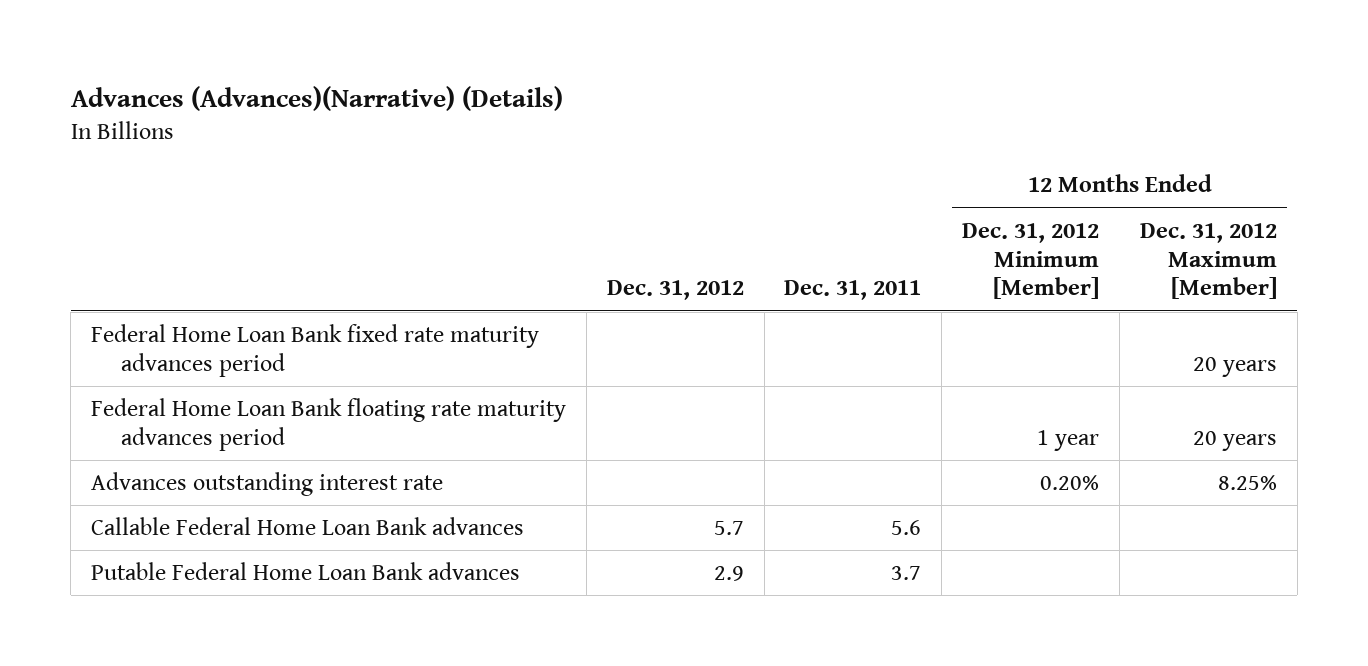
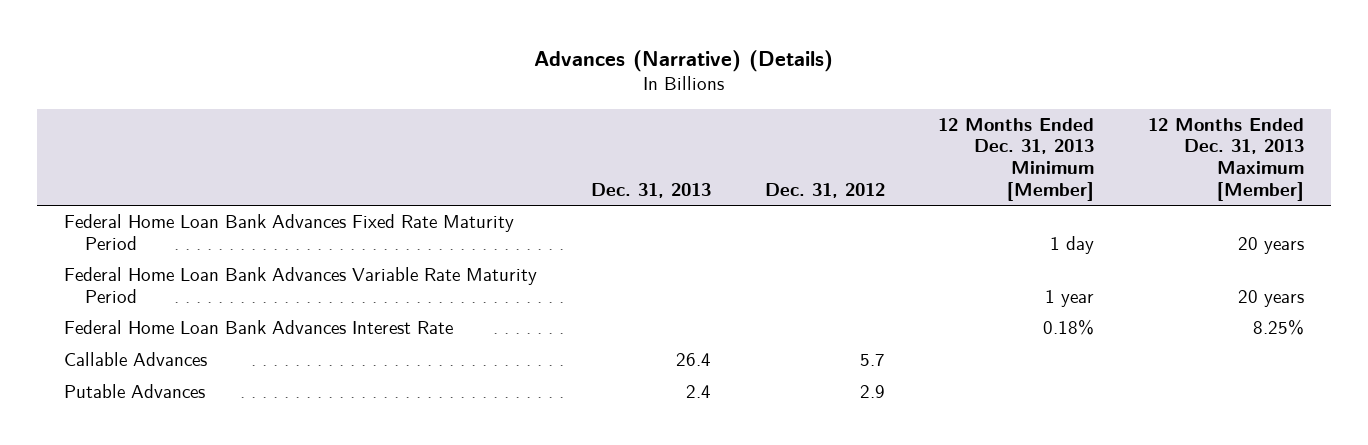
- Advances (Advances)(Narrative) (Details)
+ Advances (Narrative) (Details)
- | Dec. 31, 2012 | Dec. 31, 2011 | 12 Months Ended Dec. 31, 2012 Minimum [Member] | 12 Months Ended Dec. 31, 2012 Maximum [Member]
+ | Dec. 31, 2013 | Dec. 31, 2012 | 12 Months Ended Dec. 31, 2013 Minimum [Member] | 12 Months Ended Dec. 31, 2013 Maximum [Member]
- Federal Home Loan Bank fixed rate maturity advances period | | | | 20 years
- Federal Home Loan Bank floating rate maturity advances period | | | 1 year | 20 years
- Advances outstanding interest rate | | | 0.20% | 8.25%
- Callable Federal Home Loan Bank advances | 5.7 | 5.6 | |
- Putable Federal Home Loan Bank advances | 2.9 | 3.7 | |
+ Federal Home Loan Bank Advances Fixed Rate Maturity Period | | | 1 day | 20 years
+ Federal Home Loan Bank Advances Variable Rate Maturity Period | | | 1 year | 20 years
+ Federal Home Loan Bank Advances Interest Rate | | | 0.18% | 8.25%
+ Callable Advances | 26.4 | 5.7 | |
+ Putable Advances | 2.4 | 2.9 | |

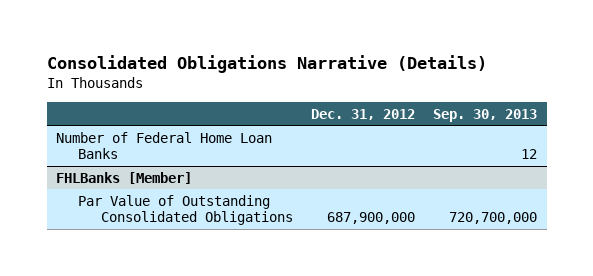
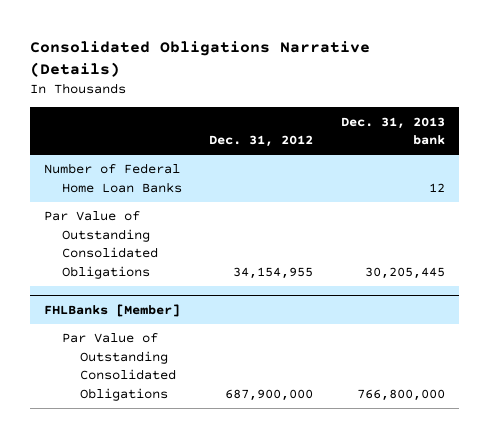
- | Dec. 31, 2012 | Sep. 30, 2013
+ | Dec. 31, 2012 | Dec. 31, 2013 bank
+ Par Value of Outstanding Consolidated Obligations | 34,154,955 | 30,205,445

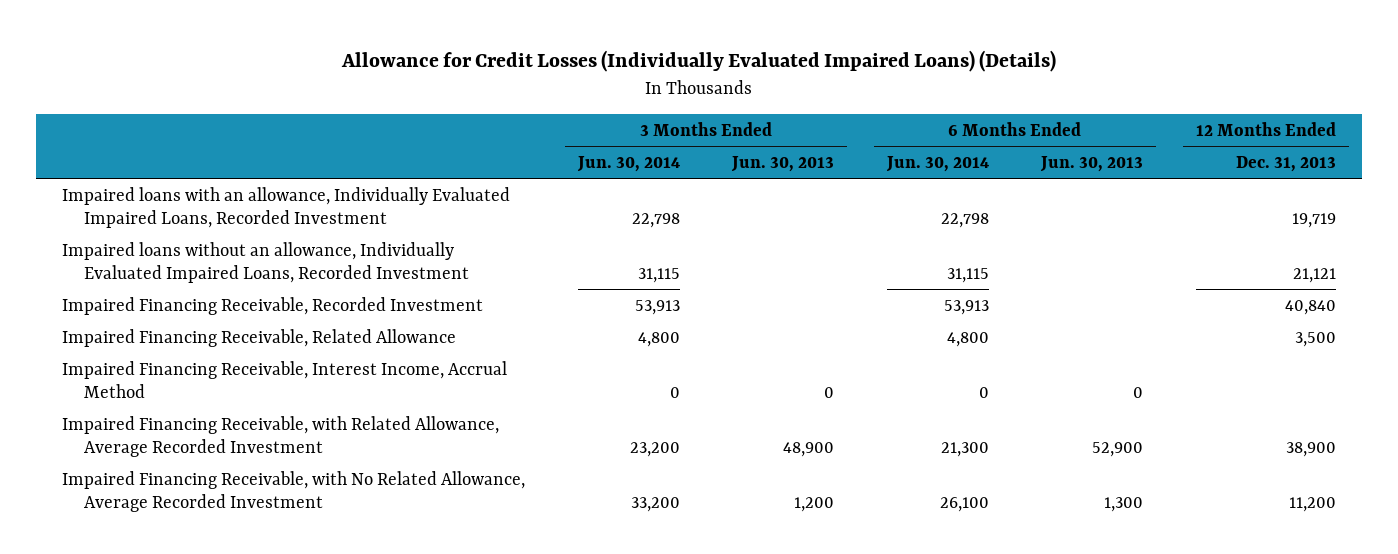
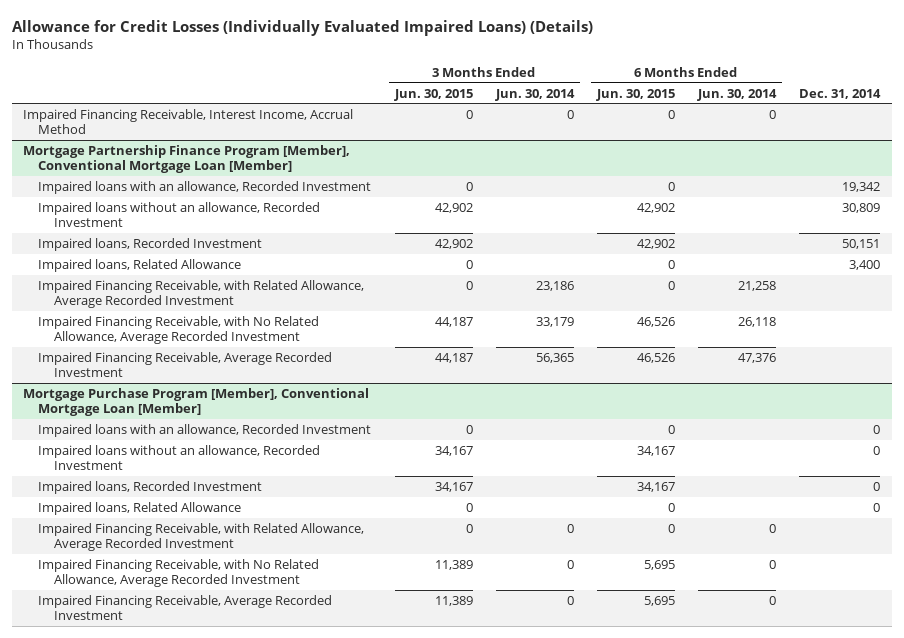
- | 3 Months Ended Jun. 30, 2014 | 3 Months Ended Jun. 30, 2013 | 6 Months Ended Jun. 30, 2014 | 6 Months Ended Jun. 30, 2013 | 12 Months Ended Dec. 31, 2013
+ | 3 Months Ended Jun. 30, 2015 | 3 Months Ended Jun. 30, 2014 | 6 Months Ended Jun. 30, 2015 | 6 Months Ended Jun. 30, 2014 | Dec. 31, 2014
- Impaired loans with an allowance, Individually Evaluated Impaired Loans, Recorded Investment | 22,798 | | 22,798 | | 19,719
- Impaired loans without an allowance, Individually Evaluated Impaired Loans, Recorded Investment | 31,115 | | 31,115 | | 21,121
- Impaired Financing Receivable, Recorded Investment | 53,913 | | 53,913 | | 40,840
- Impaired Financing Receivable, Related Allowance | 4,800 | | 4,800 | | 3,500
- Impaired Financing Receivable, with Related Allowance, Average Recorded Investment | 23,200 | 48,900 | 21,300 | 52,900 | 38,900
- Impaired Financing Receivable, with No Related Allowance, Average Recorded Investment | 33,200 | 1,200 | 26,100 | 1,300 | 11,200
+ Mortgage Partnership Finance Program [Member], Conventional Mortgage Loan [Member]
+ Impaired loans with an allowance, Recorded Investment | 0 | | 0 | | 19,342
+ Impaired loans without an allowance, Recorded Investment | 42,902 | | 42,902 | | 30,809
+ Impaired loans, Recorded Investment | 42,902 | | 42,902 | | 50,151
+ Impaired loans, Related Allowance | 0 | | 0 | | 3,400
+ Impaired Financing Receivable, with Related Allowance, Average Recorded Investment | 0 | 23,186 | 0 | 21,258 |
+ Impaired Financing Receivable, with No Related Allowance, Average Recorded Investment | 44,187 | 33,179 | 46,526 | 26,118 |
+ Impaired Financing Receivable, Average Recorded Investment | 44,187 | 56,365 | 46,526 | 47,376 |
+ Mortgage Purchase Program [Member], Conventional Mortgage Loan [Member]
+ Impaired loans with an allowance, Recorded Investment | 0 | | 0 | | 0
+ Impaired loans without an allowance, Recorded Investment | 34,167 | | 34,167 | | 0
+ Impaired loans, Recorded Investment | 34,167 | | 34,167 | | 0
+ Impaired loans, Related Allowance | 0 | | 0 | | 0
+ Impaired Financing Receivable, with Related Allowance, Average Recorded Investment | 0 | 0 | 0 | 0 |
+ Impaired Financing Receivable, with No Related Allowance, Average Recorded Investment | 11,389 | 0 | 5,695 | 0 |
+ Impaired Financing Receivable, Average Recorded Investment | 11,389 | 0 | 5,695 | 0 |

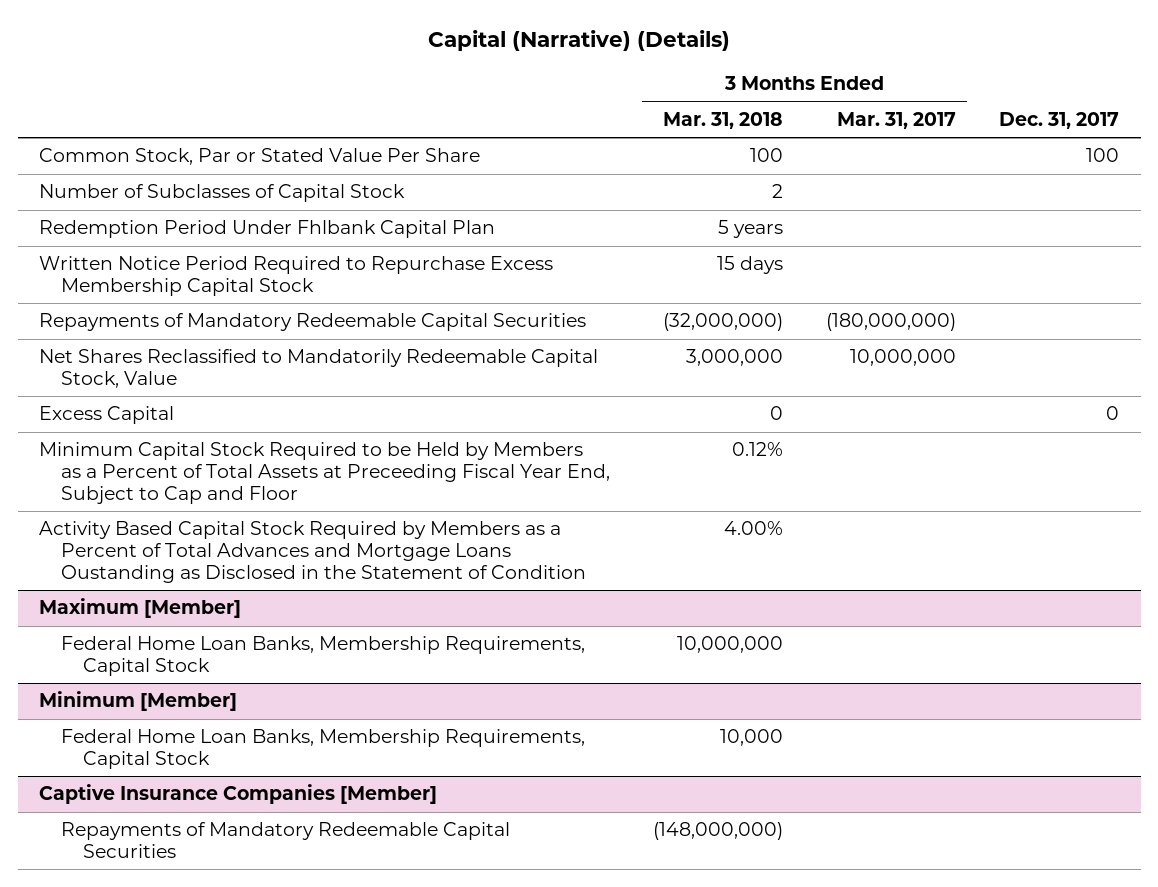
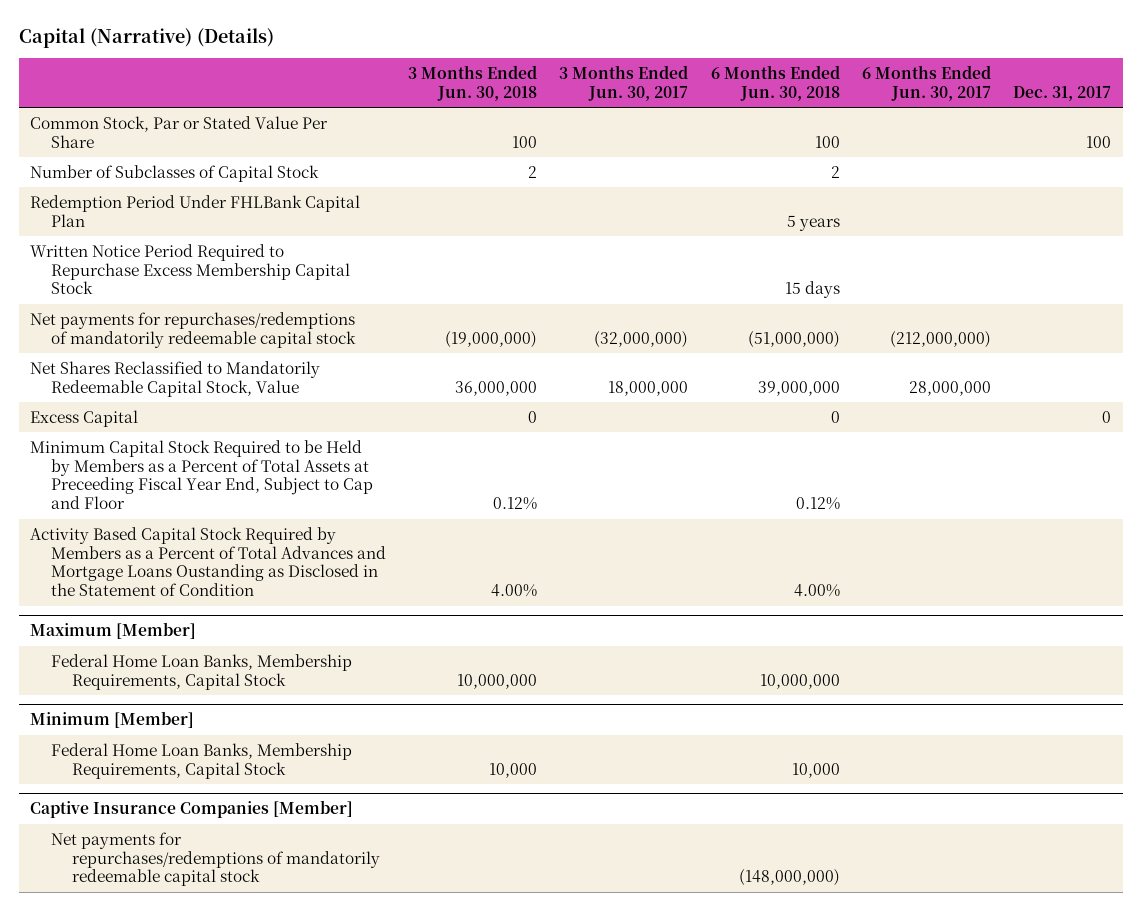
- | 3 Months Ended Mar. 31, 2018 | 3 Months Ended Mar. 31, 2017 | Dec. 31, 2017
+ | 3 Months Ended Jun. 30, 2018 | 3 Months Ended Jun. 30, 2017 | 6 Months Ended Jun. 30, 2018 | 6 Months Ended Jun. 30, 2017 | Dec. 31, 2017
- Redemption Period Under Fhlbank Capital Plan | 5 years | |
+ Redemption Period Under FHLBank Capital Plan | | | 5 years | |
- Repayments of Mandatory Redeemable Capital Securities | (32,000,000) | (180,000,000) |
+ Net payments for repurchases/redemptions of mandatorily redeemable capital stock | (19,000,000) | (32,000,000) | (51,000,000) | (212,000,000) |
@ Captive Insurance Companies [Member]
- Repayments of Mandatory Redeemable Capital Securities | (148,000,000) | |
+ Net payments for repurchases/redemptions of mandatorily redeemable capital stock | | | (148,000,000) | |

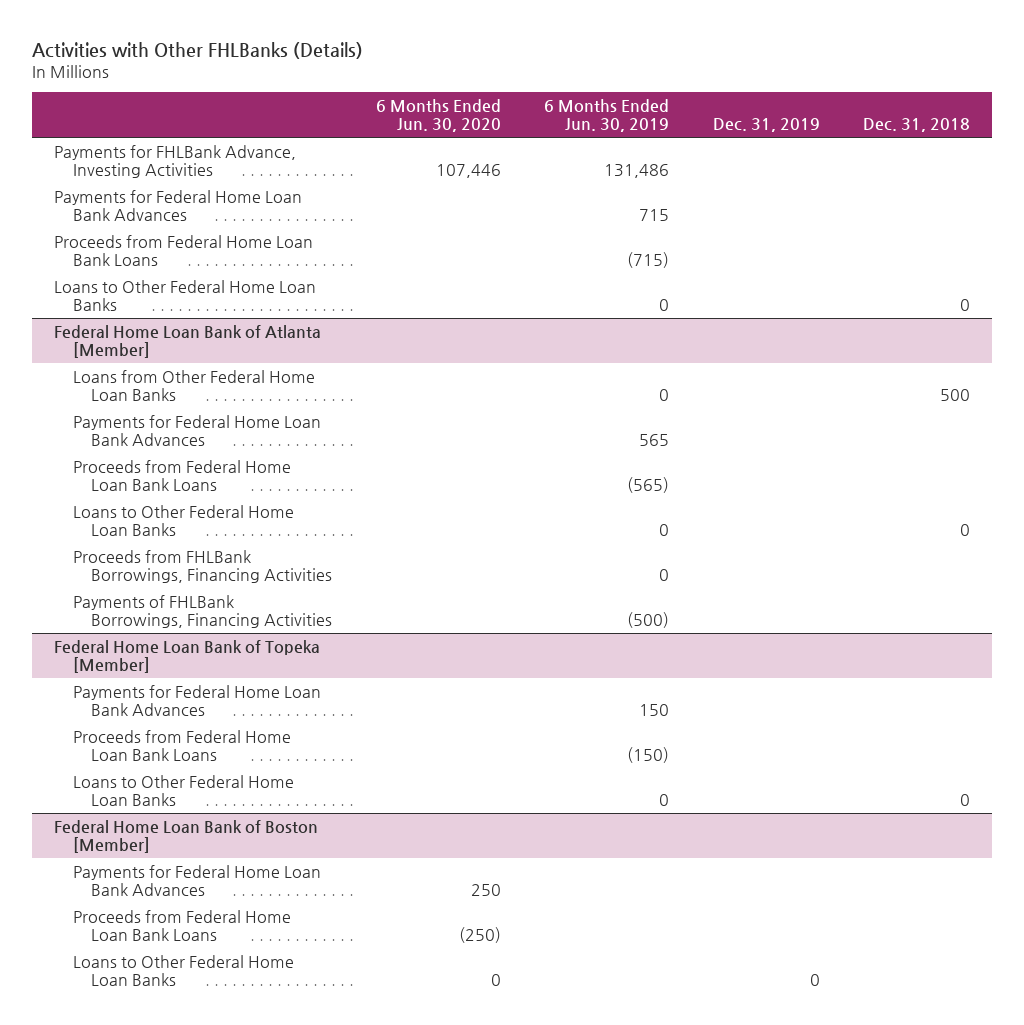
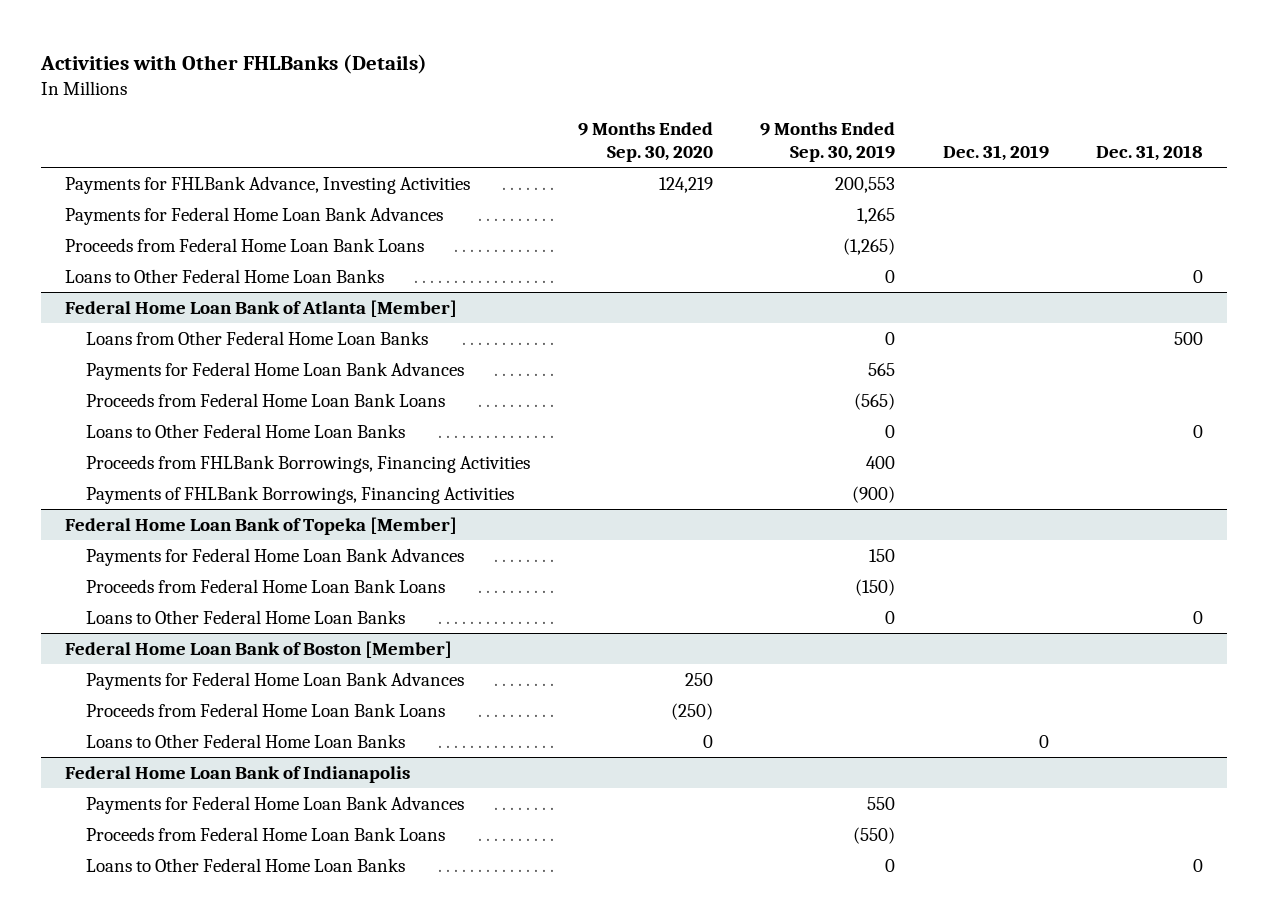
- | 6 Months Ended Jun. 30, 2020 | 6 Months Ended Jun. 30, 2019 | Dec. 31, 2019 | Dec. 31, 2018
+ | 9 Months Ended Sep. 30, 2020 | 9 Months Ended Sep. 30, 2019 | Dec. 31, 2019 | Dec. 31, 2018
+ Federal Home Loan Bank of Indianapolis
+ Payments for Federal Home Loan Bank Advances | | 550 | |
+ Proceeds from Federal Home Loan Bank Loans | | (550) | |
+ Loans to Other Federal Home Loan Banks | | 0 | | 0

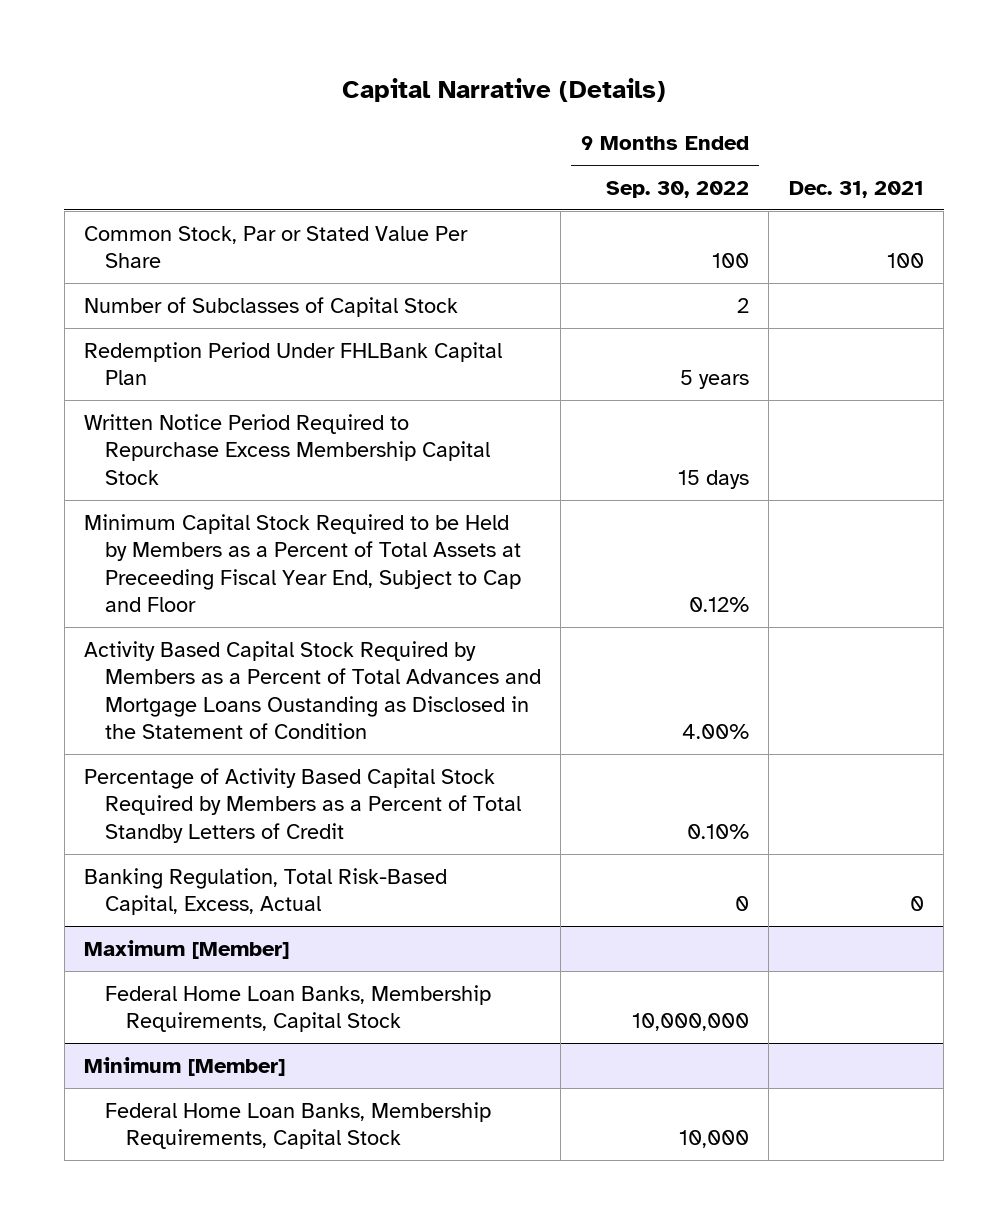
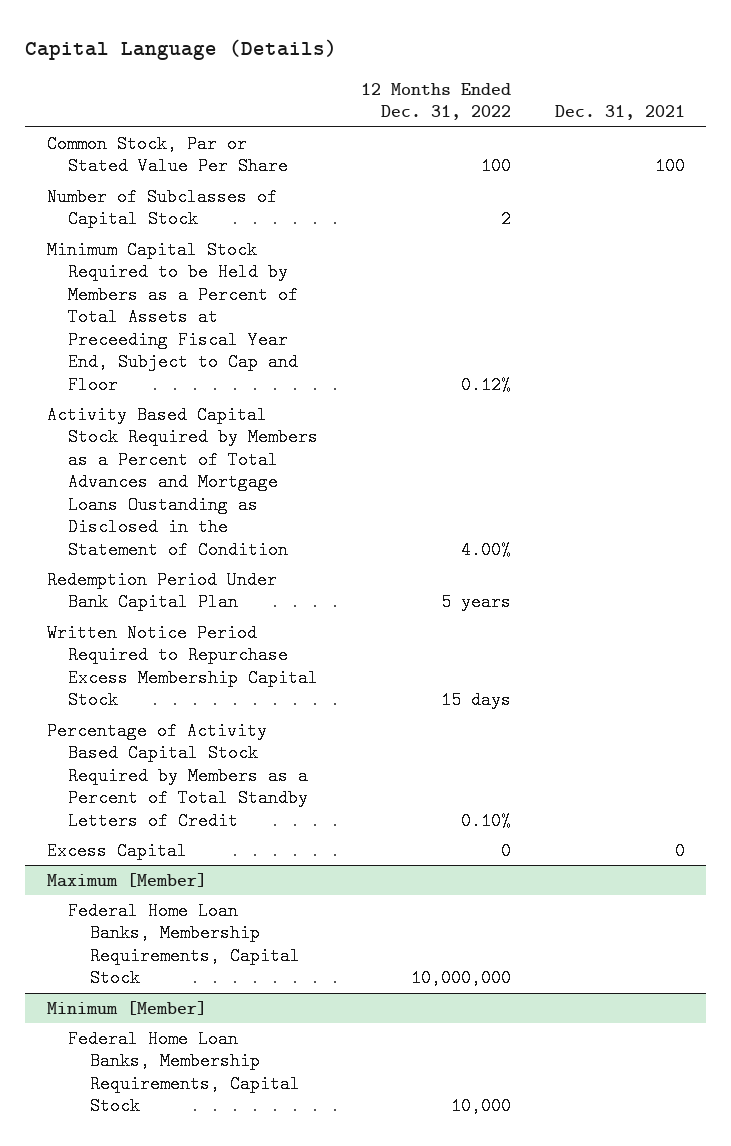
- Capital Narrative (Details)
+ Capital Language (Details)
- | 9 Months Ended Sep. 30, 2022 | Dec. 31, 2021
+ | 12 Months Ended Dec. 31, 2022 | Dec. 31, 2021
- Redemption Period Under FHLBank Capital Plan | 5 years |
+ Redemption Period Under Bank Capital Plan | 5 years |
moved down: Written Notice Period Required to Repurchase Excess Membership Capital Stock | 15 days |
- Banking Regulation, Total Risk-Based Capital, Excess, Actual | 0 | 0
+ Excess Capital | 0 | 0

